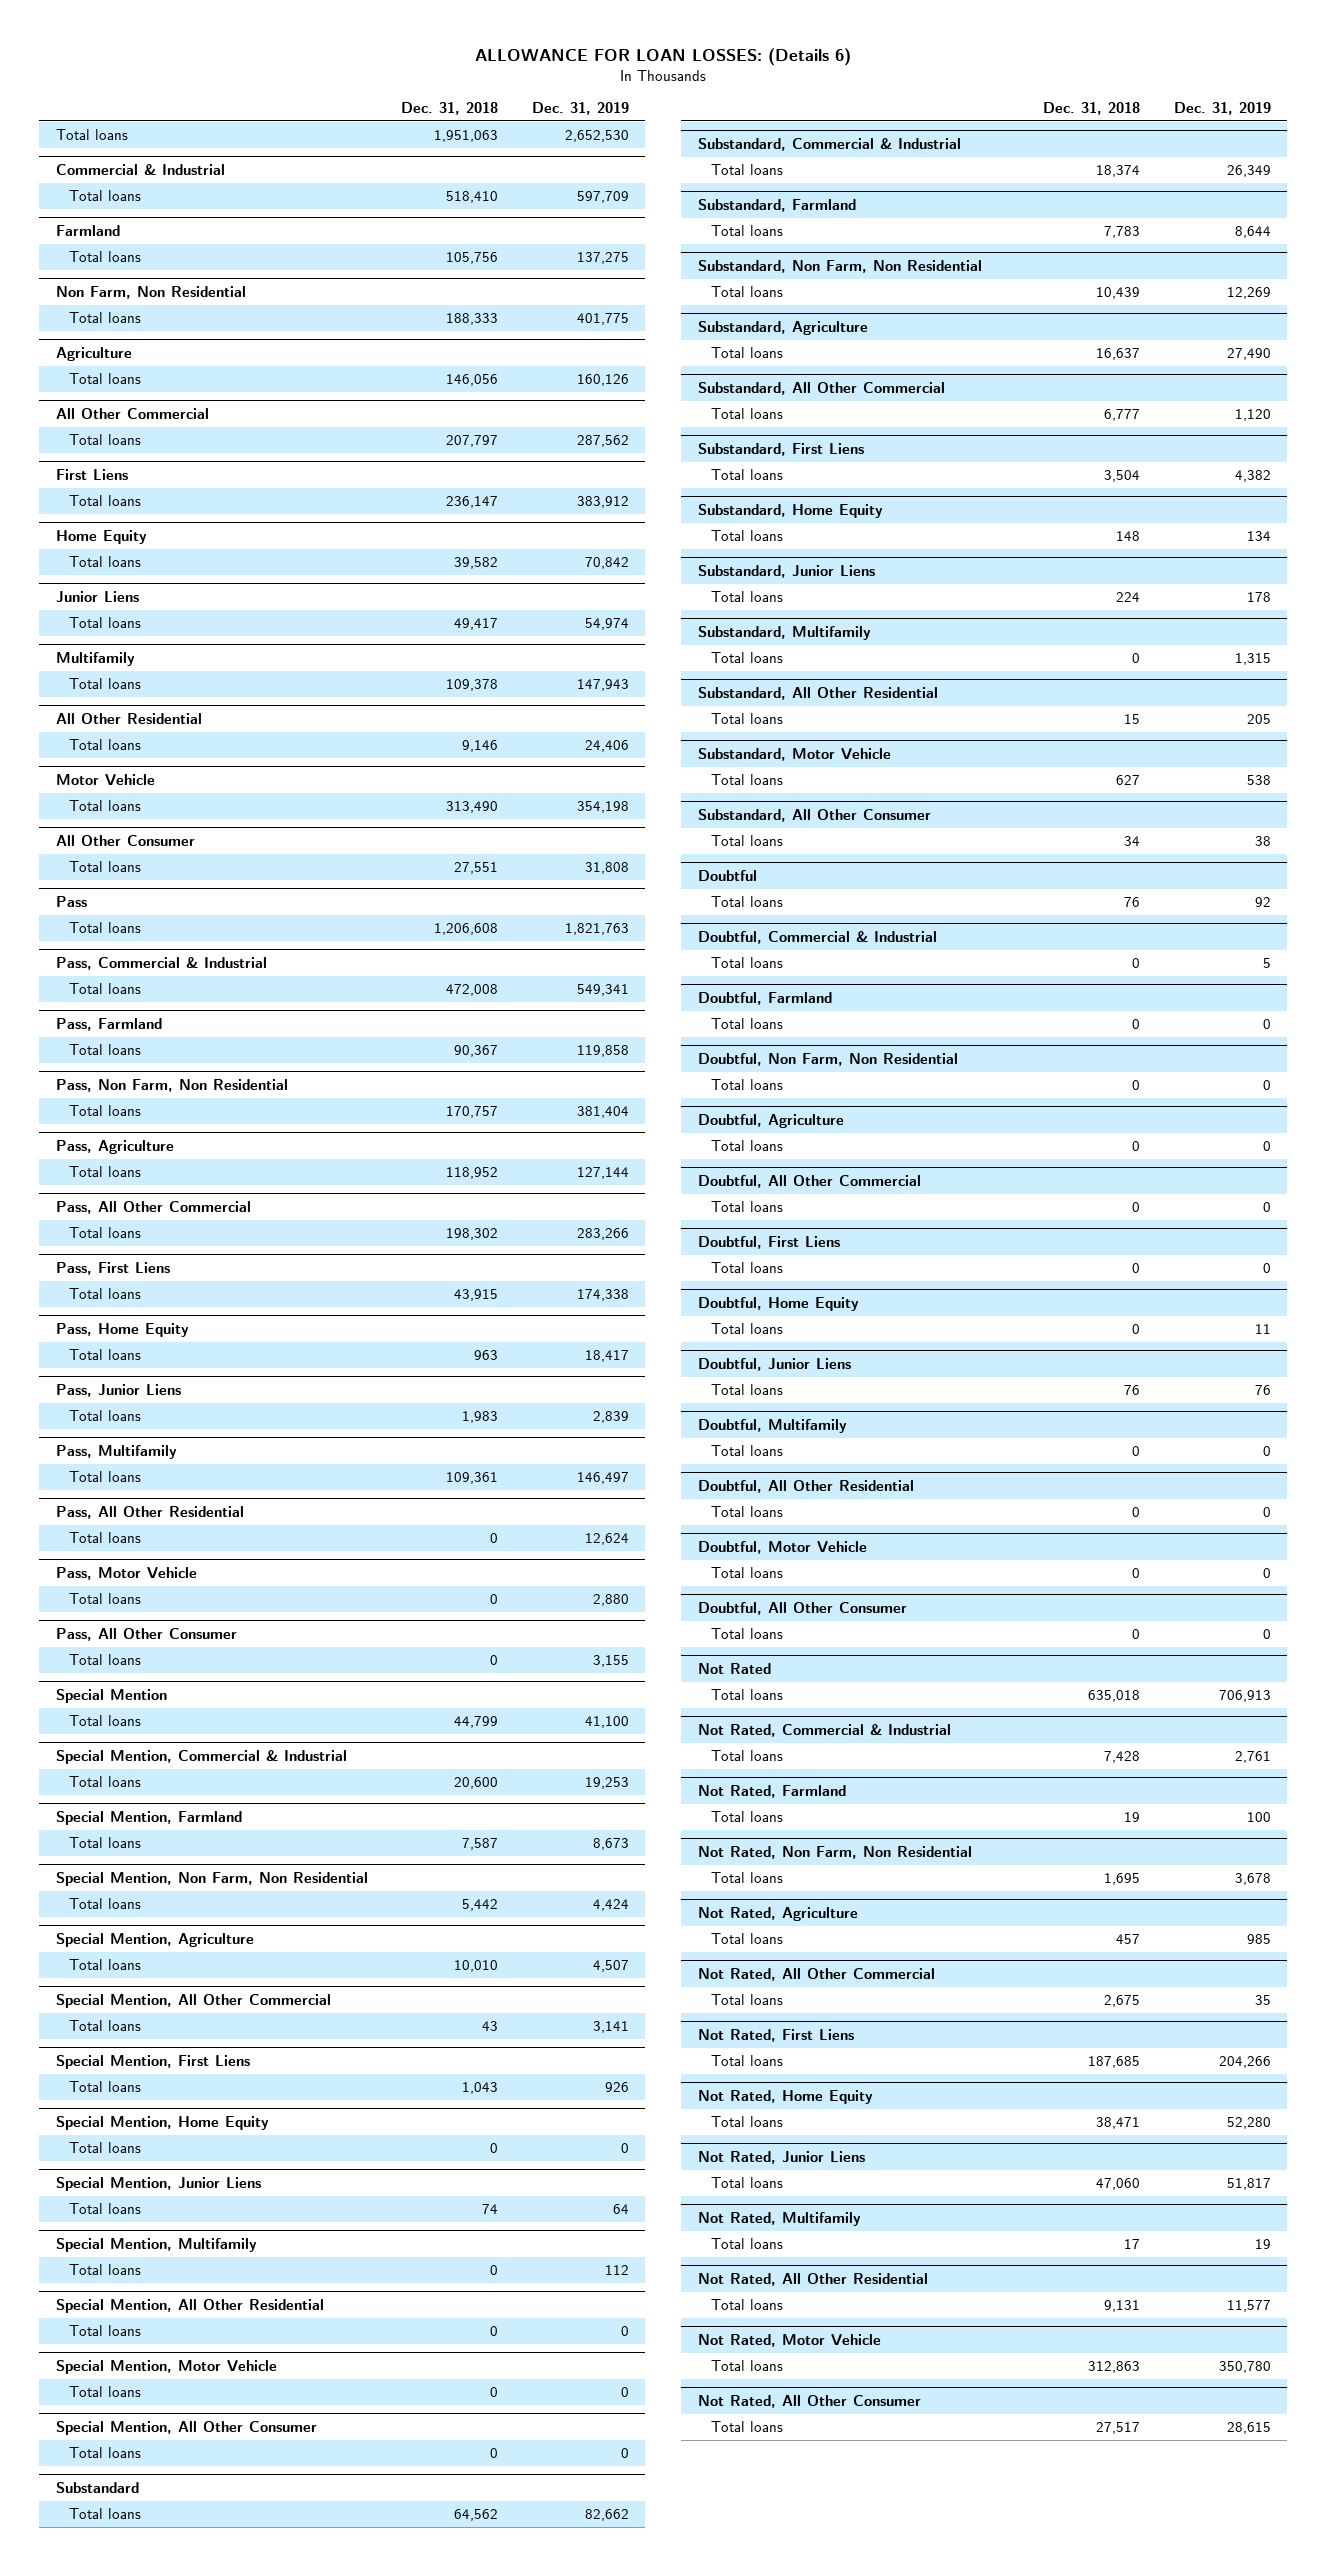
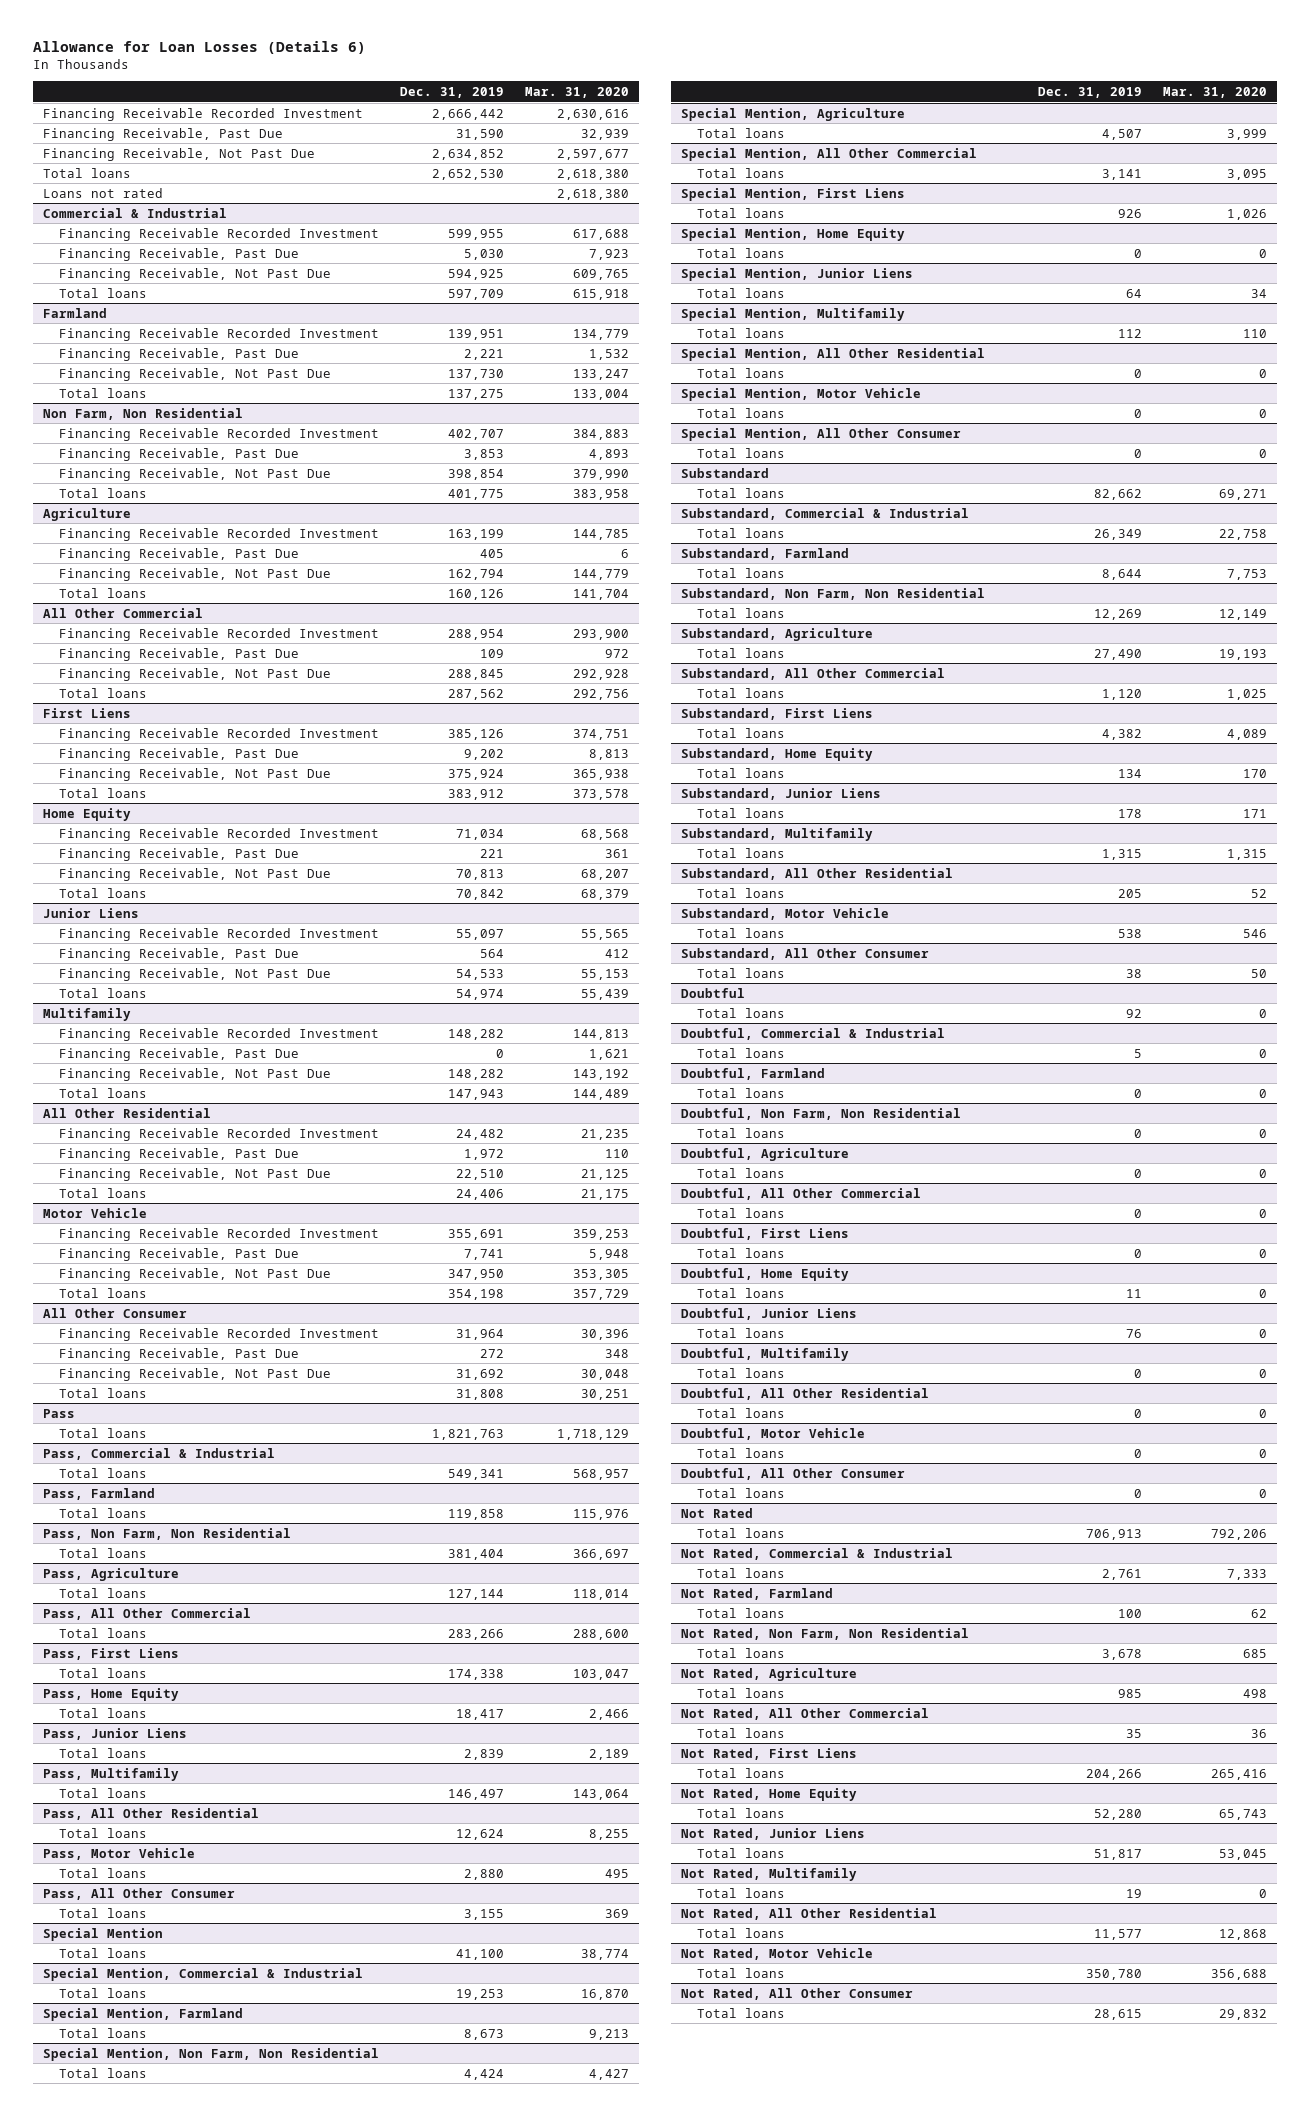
- ALLOWANCE FOR LOAN LOSSES: (Details 6)
+ Allowance for Loan Losses (Details 6)
- | Dec. 31, 2018 | Dec. 31, 2019
+ | Dec. 31, 2019 | Mar. 31, 2020
+ Financing Receivable Recorded Investment | 2,666,442 | 2,630,616
+ Financing Receivable, Past Due | 31,590 | 32,939
+ Financing Receivable, Not Past Due | 2,634,852 | 2,597,677
+ Loans not rated | | 2,618,380
@ Commercial & Industrial
+ Financing Receivable Recorded Investment | 599,955 | 617,688
+ Financing Receivable, Past Due | 5,030 | 7,923
+ Financing Receivable, Not Past Due | 594,925 | 609,765
@ Farmland
+ Financing Receivable Recorded Investment | 139,951 | 134,779
+ Financing Receivable, Past Due | 2,221 | 1,532
+ Financing Receivable, Not Past Due | 137,730 | 133,247
@ Non Farm, Non Residential
+ Financing Receivable Recorded Investment | 402,707 | 384,883
+ Financing Receivable, Past Due | 3,853 | 4,893
+ Financing Receivable, Not Past Due | 398,854 | 379,990
@ Agriculture
+ Financing Receivable Recorded Investment | 163,199 | 144,785
+ Financing Receivable, Past Due | 405 | 6
+ Financing Receivable, Not Past Due | 162,794 | 144,779
@ All Other Commercial
+ Financing Receivable Recorded Investment | 288,954 | 293,900
+ Financing Receivable, Past Due | 109 | 972
+ Financing Receivable, Not Past Due | 288,845 | 292,928
@ First Liens
+ Financing Receivable Recorded Investment | 385,126 | 374,751
+ Financing Receivable, Past Due | 9,202 | 8,813
+ Financing Receivable, Not Past Due | 375,924 | 365,938
@ Home Equity
+ Financing Receivable Recorded Investment | 71,034 | 68,568
+ Financing Receivable, Past Due | 221 | 361
+ Financing Receivable, Not Past Due | 70,813 | 68,207
@ Junior Liens
+ Financing Receivable Recorded Investment | 55,097 | 55,565
+ Financing Receivable, Past Due | 564 | 412
+ Financing Receivable, Not Past Due | 54,533 | 55,153
@ Multifamily
+ Financing Receivable Recorded Investment | 148,282 | 144,813
+ Financing Receivable, Past Due | 0 | 1,621
+ Financing Receivable, Not Past Due | 148,282 | 143,192
@ All Other Residential
+ Financing Receivable Recorded Investment | 24,482 | 21,235
+ Financing Receivable, Past Due | 1,972 | 110
+ Financing Receivable, Not Past Due | 22,510 | 21,125
@ Motor Vehicle
+ Financing Receivable Recorded Investment | 355,691 | 359,253
+ Financing Receivable, Past Due | 7,741 | 5,948
+ Financing Receivable, Not Past Due | 347,950 | 353,305
@ All Other Consumer
+ Financing Receivable Recorded Investment | 31,964 | 30,396
+ Financing Receivable, Past Due | 272 | 348
+ Financing Receivable, Not Past Due | 31,692 | 30,048

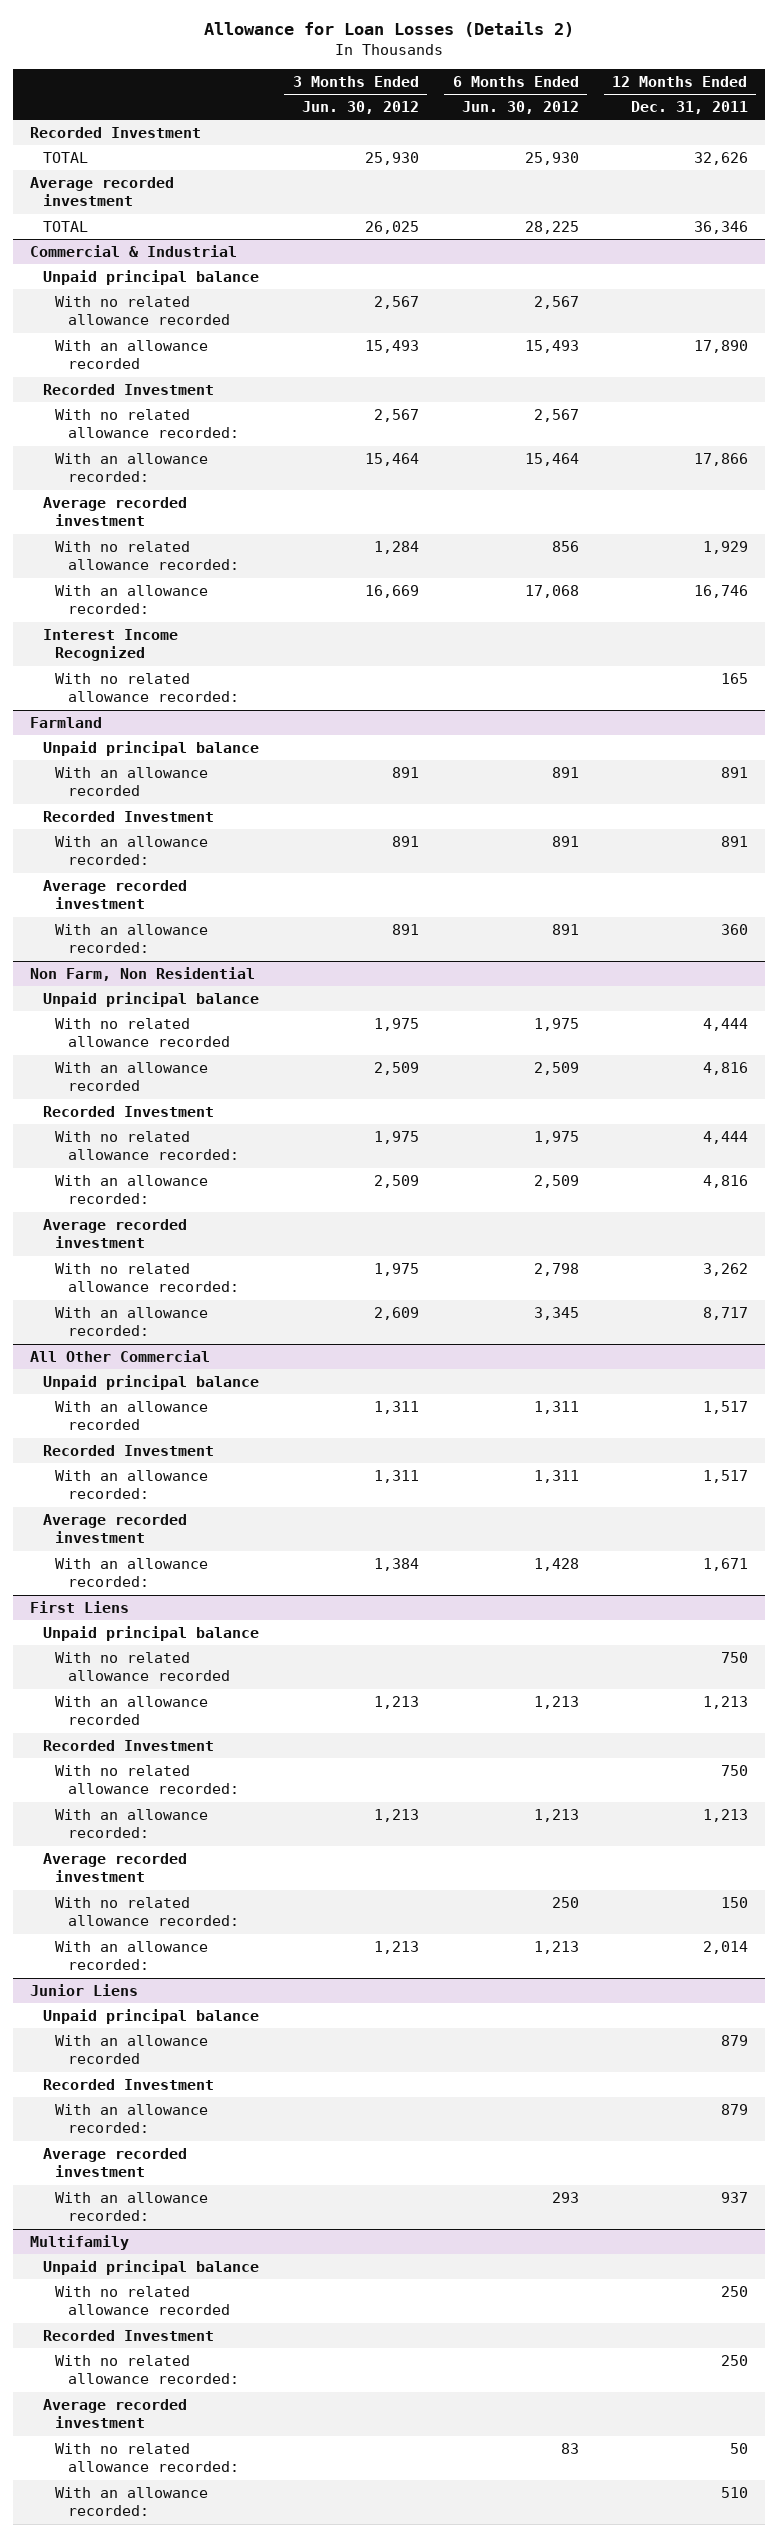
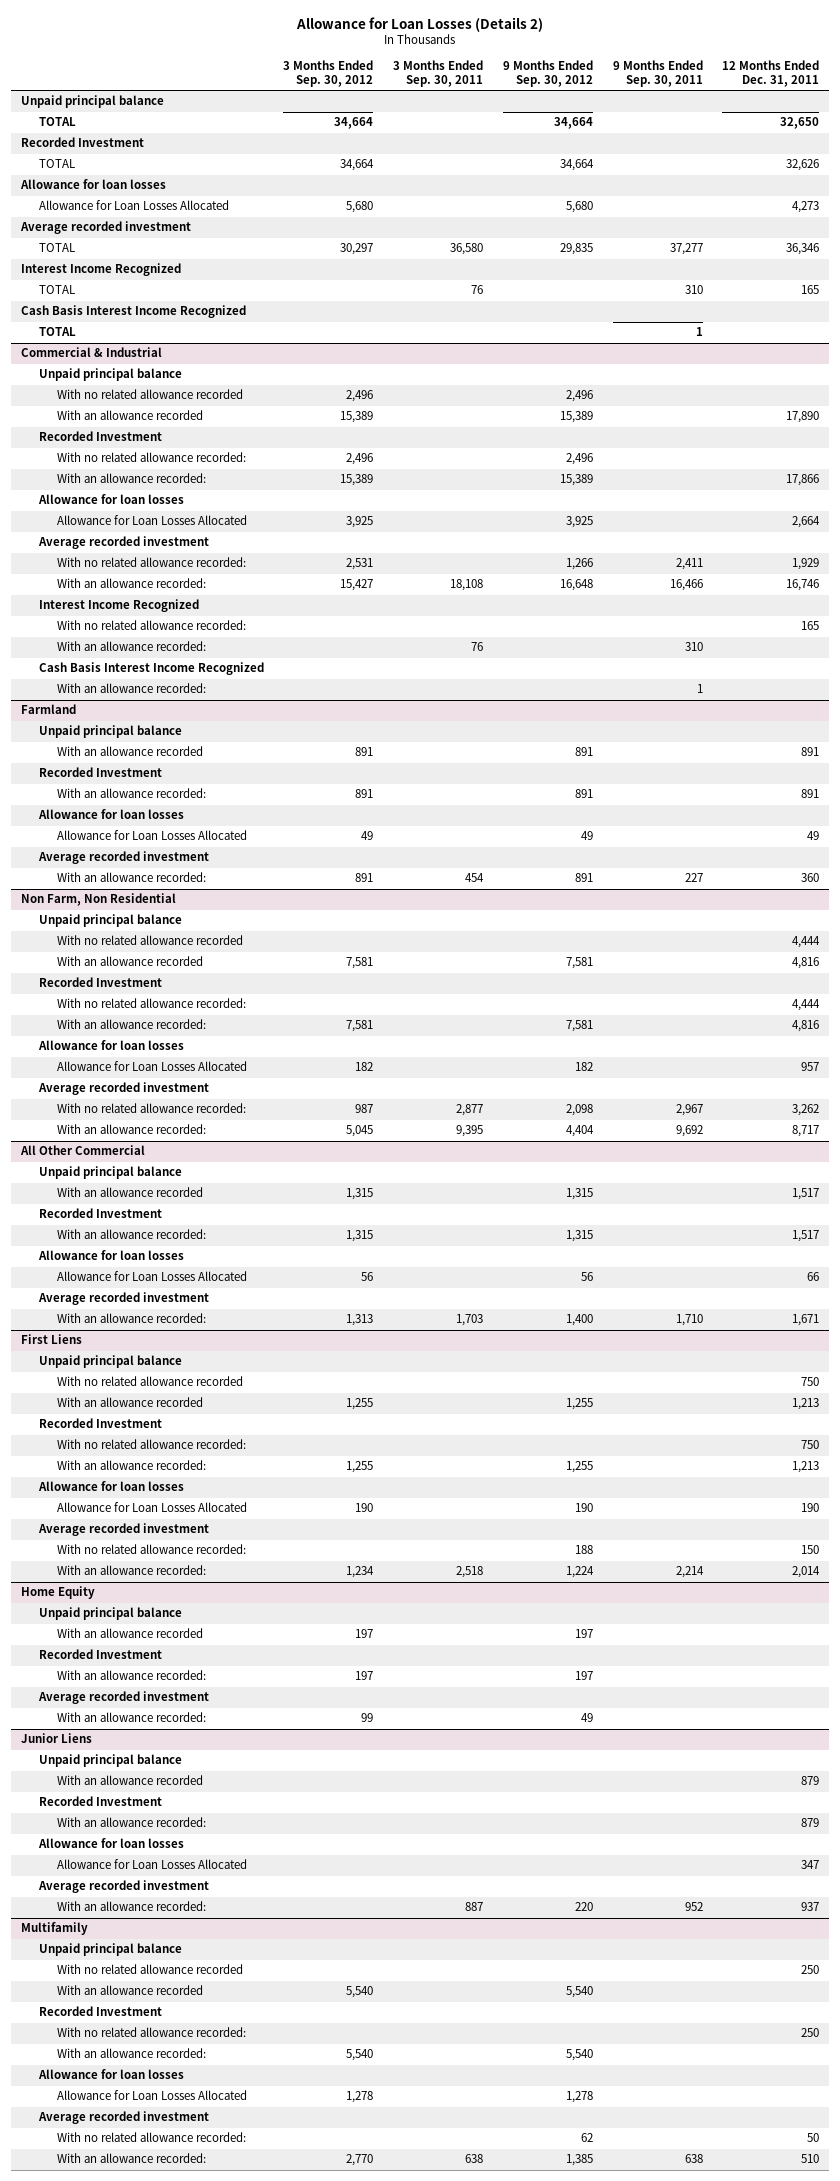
- | 3 Months Ended Jun. 30, 2012 | 6 Months Ended Jun. 30, 2012 | 12 Months Ended Dec. 31, 2011
+ | 3 Months Ended Sep. 30, 2012 | 3 Months Ended Sep. 30, 2011 | 9 Months Ended Sep. 30, 2012 | 9 Months Ended Sep. 30, 2011 | 12 Months Ended Dec. 31, 2011
+ Unpaid principal balance
+ TOTAL | 34,664 | | 34,664 | | 32,650
+ Allowance for loan losses
+ Allowance for Loan Losses Allocated | 5,680 | | 5,680 | | 4,273
+ Interest Income Recognized
+ TOTAL | | 76 | | 310 | 165
+ Cash Basis Interest Income Recognized
+ TOTAL | | | | 1 |
@ Commercial & Industrial
+ Allowance for loan losses
+ Allowance for Loan Losses Allocated | 3,925 | | 3,925 | | 2,664
+ With an allowance recorded: | | 76 | | 310 |
+ Cash Basis Interest Income Recognized
+ With an allowance recorded: | | | | 1 |
@ Farmland
+ Allowance for loan losses
+ Allowance for Loan Losses Allocated | 49 | | 49 | | 49
@ Non Farm, Non Residential
+ Allowance for loan losses
+ Allowance for Loan Losses Allocated | 182 | | 182 | | 957
@ All Other Commercial
+ Allowance for loan losses
+ Allowance for Loan Losses Allocated | 56 | | 56 | | 66
@ First Liens
+ Allowance for loan losses
+ Allowance for Loan Losses Allocated | 190 | | 190 | | 190
+ Home Equity
+ Unpaid principal balance
+ With an allowance recorded | 197 | | 197 | |
+ Recorded Investment
+ With an allowance recorded: | 197 | | 197 | |
+ Average recorded investment
+ With an allowance recorded: | 99 | | 49 | |
@ Junior Liens
+ Allowance for loan losses
+ Allowance for Loan Losses Allocated | | | | | 347
@ Multifamily
+ With an allowance recorded | 5,540 | | 5,540 | |
+ With an allowance recorded: | 5,540 | | 5,540 | |
+ Allowance for loan losses
+ Allowance for Loan Losses Allocated | 1,278 | | 1,278 | |

